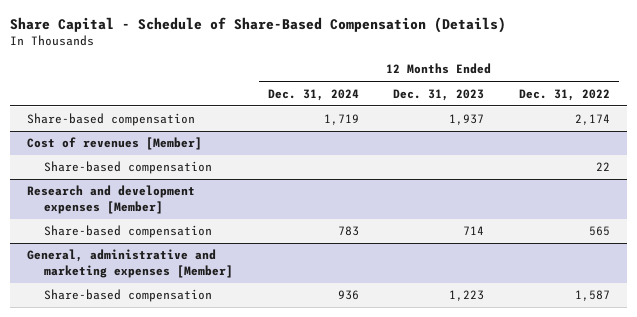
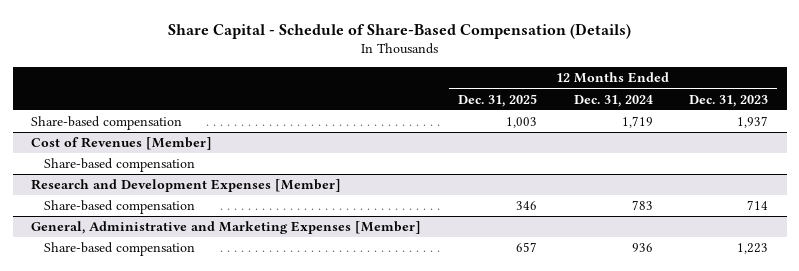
- | 12 Months Ended Dec. 31, 2024 | 12 Months Ended Dec. 31, 2023 | 12 Months Ended Dec. 31, 2022
+ | 12 Months Ended Dec. 31, 2025 | 12 Months Ended Dec. 31, 2024 | 12 Months Ended Dec. 31, 2023
- Cost of revenues [Member]
+ Cost of Revenues [Member]
- Research and development expenses [Member]
+ Research and Development Expenses [Member]
- General, administrative and marketing expenses [Member]
+ General, Administrative and Marketing Expenses [Member]

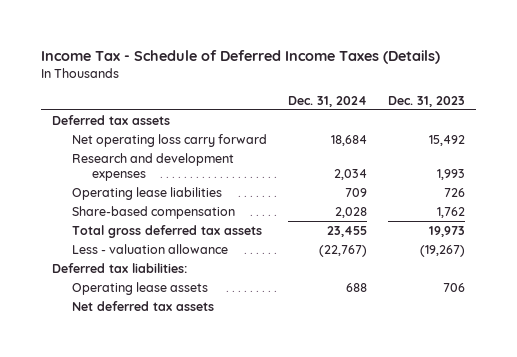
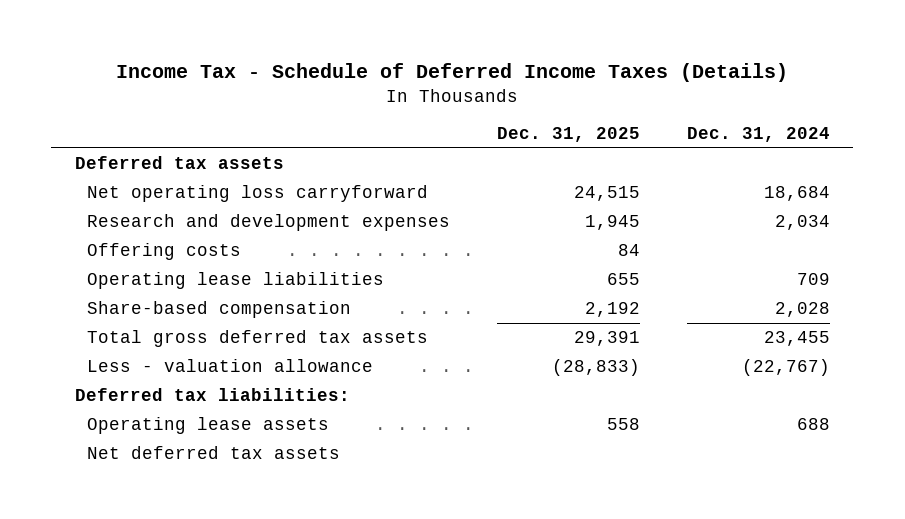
- | Dec. 31, 2024 | Dec. 31, 2023
+ | Dec. 31, 2025 | Dec. 31, 2024
- Net operating loss carry forward | 18,684 | 15,492
+ Net operating loss carryforward | 24,515 | 18,684
+ Offering costs | 84 |

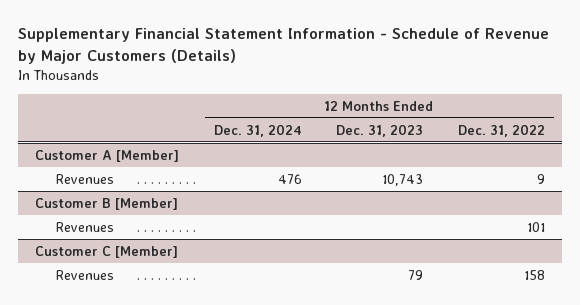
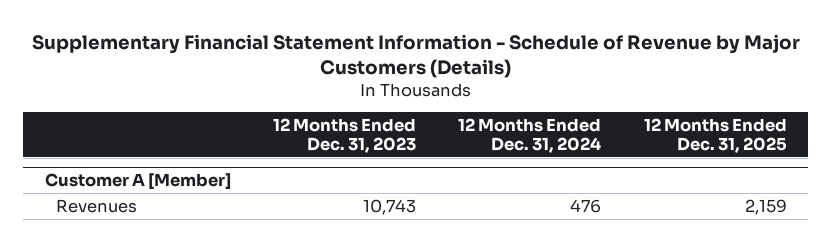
- | 12 Months Ended Dec. 31, 2024 | 12 Months Ended Dec. 31, 2023 | 12 Months Ended Dec. 31, 2022
+ | 12 Months Ended Dec. 31, 2023 | 12 Months Ended Dec. 31, 2024 | 12 Months Ended Dec. 31, 2025
- Customer B [Member]
- Revenues | | | 101
- Customer C [Member]
- Revenues | | 79 | 158

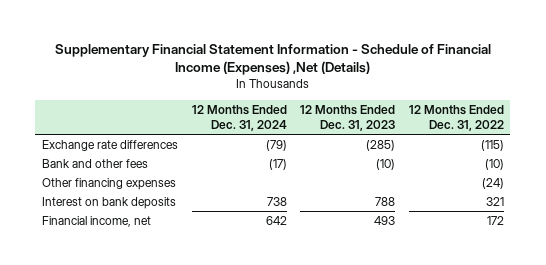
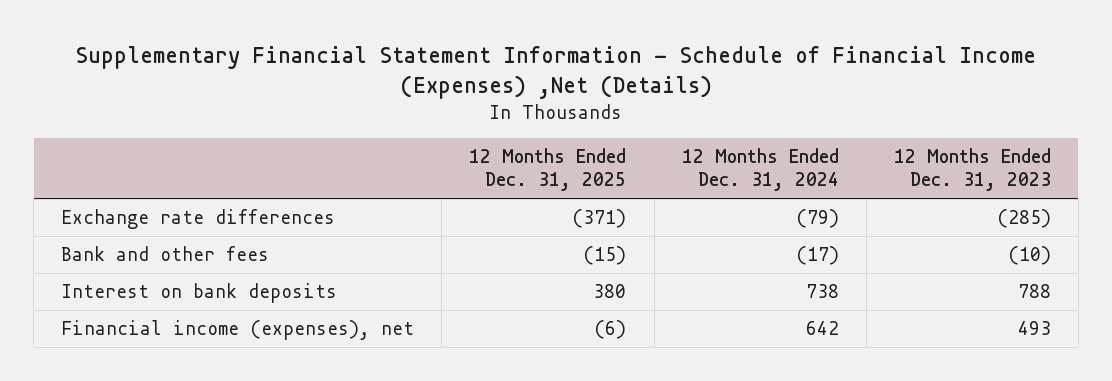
- | 12 Months Ended Dec. 31, 2024 | 12 Months Ended Dec. 31, 2023 | 12 Months Ended Dec. 31, 2022
+ | 12 Months Ended Dec. 31, 2025 | 12 Months Ended Dec. 31, 2024 | 12 Months Ended Dec. 31, 2023
- Other financing expenses | | | (24)
- Financial income, net | 642 | 493 | 172
+ Financial income (expenses), net | (6) | 642 | 493

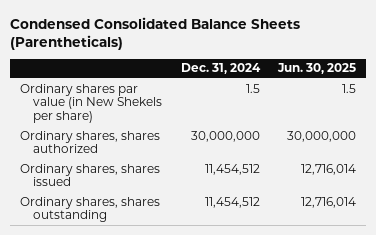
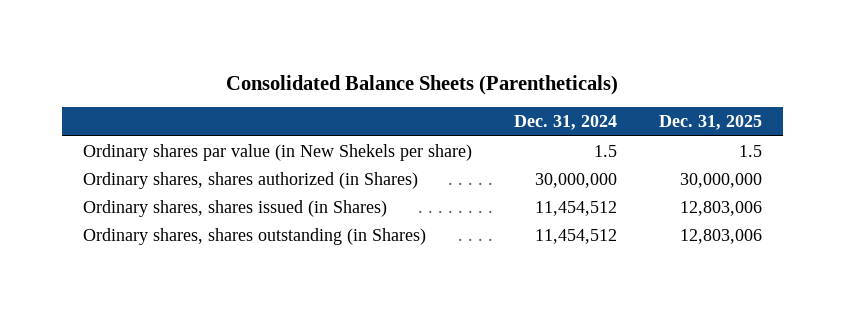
- Condensed Consolidated Balance Sheets (Parentheticals)
+ Consolidated Balance Sheets (Parentheticals)
- | Dec. 31, 2024 | Jun. 30, 2025
+ | Dec. 31, 2024 | Dec. 31, 2025
- Ordinary shares, shares authorized | 30,000,000 | 30,000,000
- Ordinary shares, shares issued | 11,454,512 | 12,716,014
- Ordinary shares, shares outstanding | 11,454,512 | 12,716,014
+ Ordinary shares, shares authorized (in Shares) | 30,000,000 | 30,000,000
+ Ordinary shares, shares issued (in Shares) | 11,454,512 | 12,803,006
+ Ordinary shares, shares outstanding (in Shares) | 11,454,512 | 12,803,006

